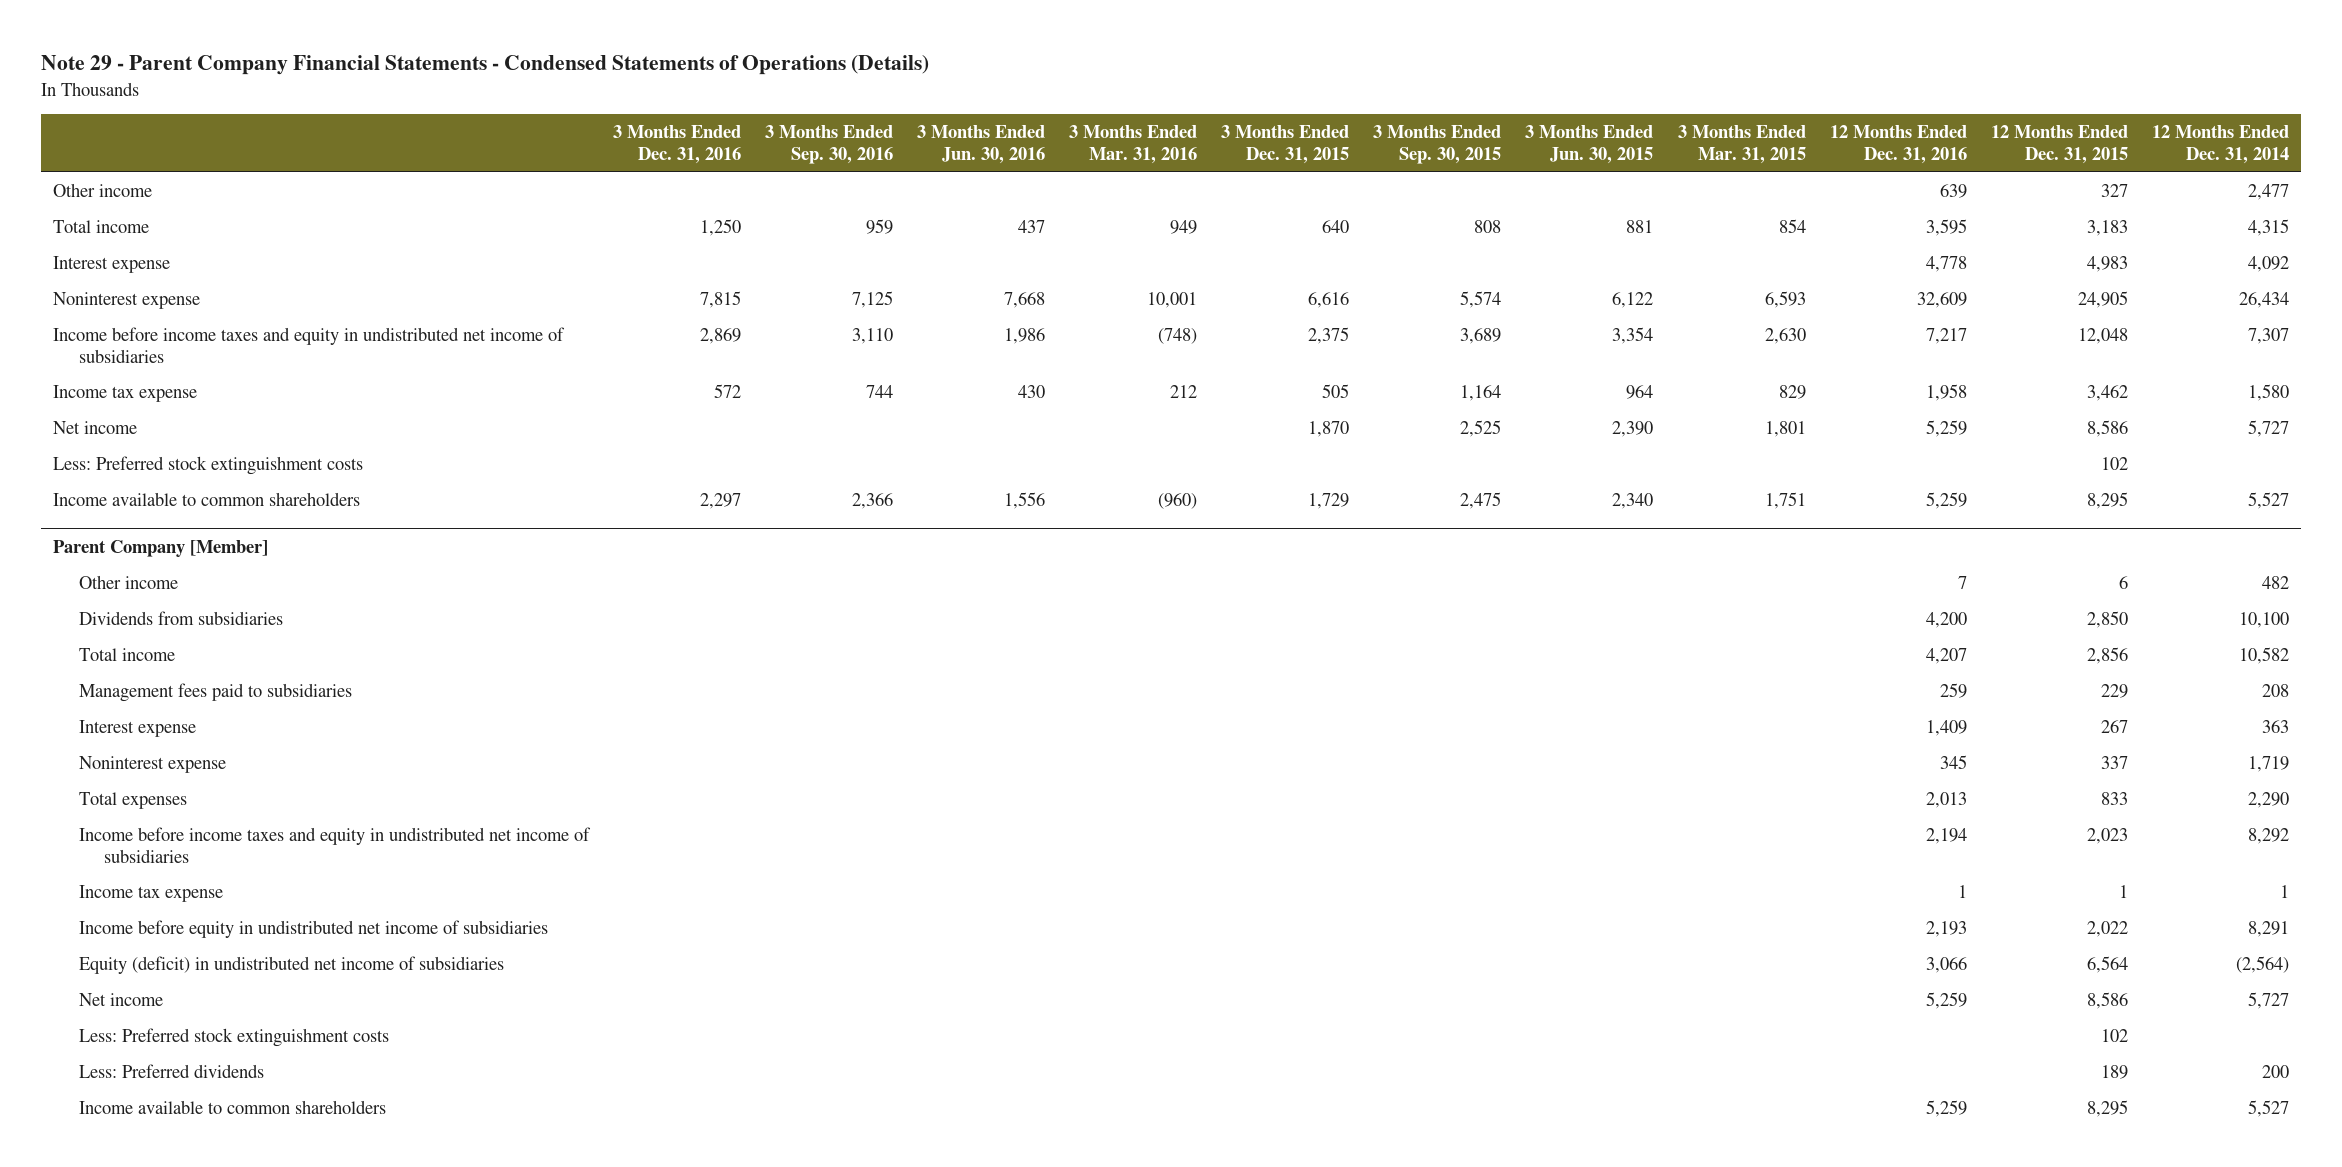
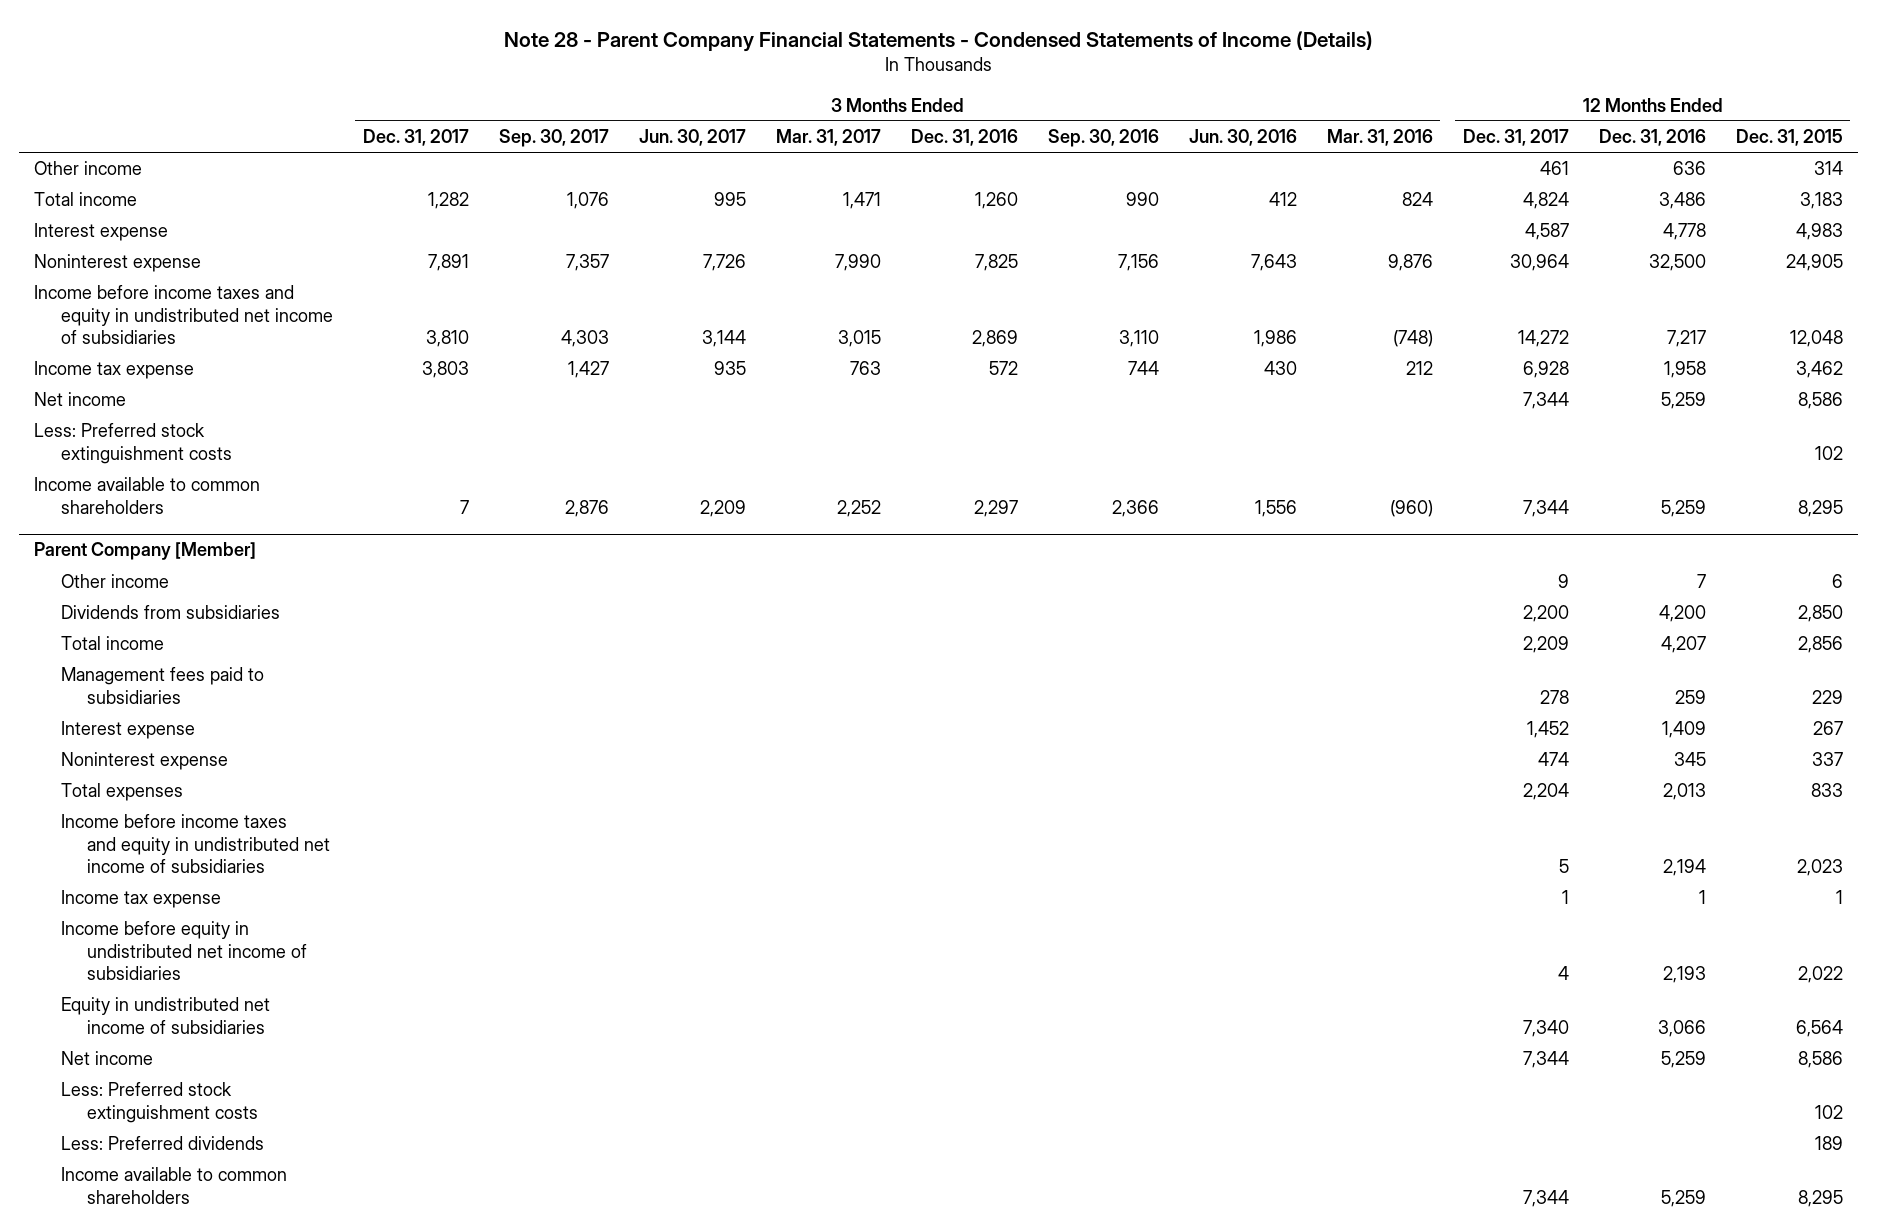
- Note 29 - Parent Company Financial Statements - Condensed Statements of Operations (Details)
+ Note 28 - Parent Company Financial Statements - Condensed Statements of Income (Details)
- | 3 Months Ended Dec. 31, 2016 | 3 Months Ended Sep. 30, 2016 | 3 Months Ended Jun. 30, 2016 | 3 Months Ended Mar. 31, 2016 | 3 Months Ended Dec. 31, 2015 | 3 Months Ended Sep. 30, 2015 | 3 Months Ended Jun. 30, 2015 | 3 Months Ended Mar. 31, 2015 | 12 Months Ended Dec. 31, 2016 | 12 Months Ended Dec. 31, 2015 | 12 Months Ended Dec. 31, 2014
+ | 3 Months Ended Dec. 31, 2017 | 3 Months Ended Sep. 30, 2017 | 3 Months Ended Jun. 30, 2017 | 3 Months Ended Mar. 31, 2017 | 3 Months Ended Dec. 31, 2016 | 3 Months Ended Sep. 30, 2016 | 3 Months Ended Jun. 30, 2016 | 3 Months Ended Mar. 31, 2016 | 12 Months Ended Dec. 31, 2017 | 12 Months Ended Dec. 31, 2016 | 12 Months Ended Dec. 31, 2015
- Other income | | | | | | | | | 639 | 327 | 2,477
- Total income | 1,250 | 959 | 437 | 949 | 640 | 808 | 881 | 854 | 3,595 | 3,183 | 4,315
+ Other income | | | | | | | | | 461 | 636 | 314
+ Total income | 1,282 | 1,076 | 995 | 1,471 | 1,260 | 990 | 412 | 824 | 4,824 | 3,486 | 3,183
- Noninterest expense | 7,815 | 7,125 | 7,668 | 10,001 | 6,616 | 5,574 | 6,122 | 6,593 | 32,609 | 24,905 | 26,434
+ Noninterest expense | 7,891 | 7,357 | 7,726 | 7,990 | 7,825 | 7,156 | 7,643 | 9,876 | 30,964 | 32,500 | 24,905
@ Parent Company [Member]
- Equity (deficit) in undistributed net income of subsidiaries | | | | | | | | | 3,066 | 6,564 | (2,564)
+ Equity in undistributed net income of subsidiaries | | | | | | | | | 7,340 | 3,066 | 6,564

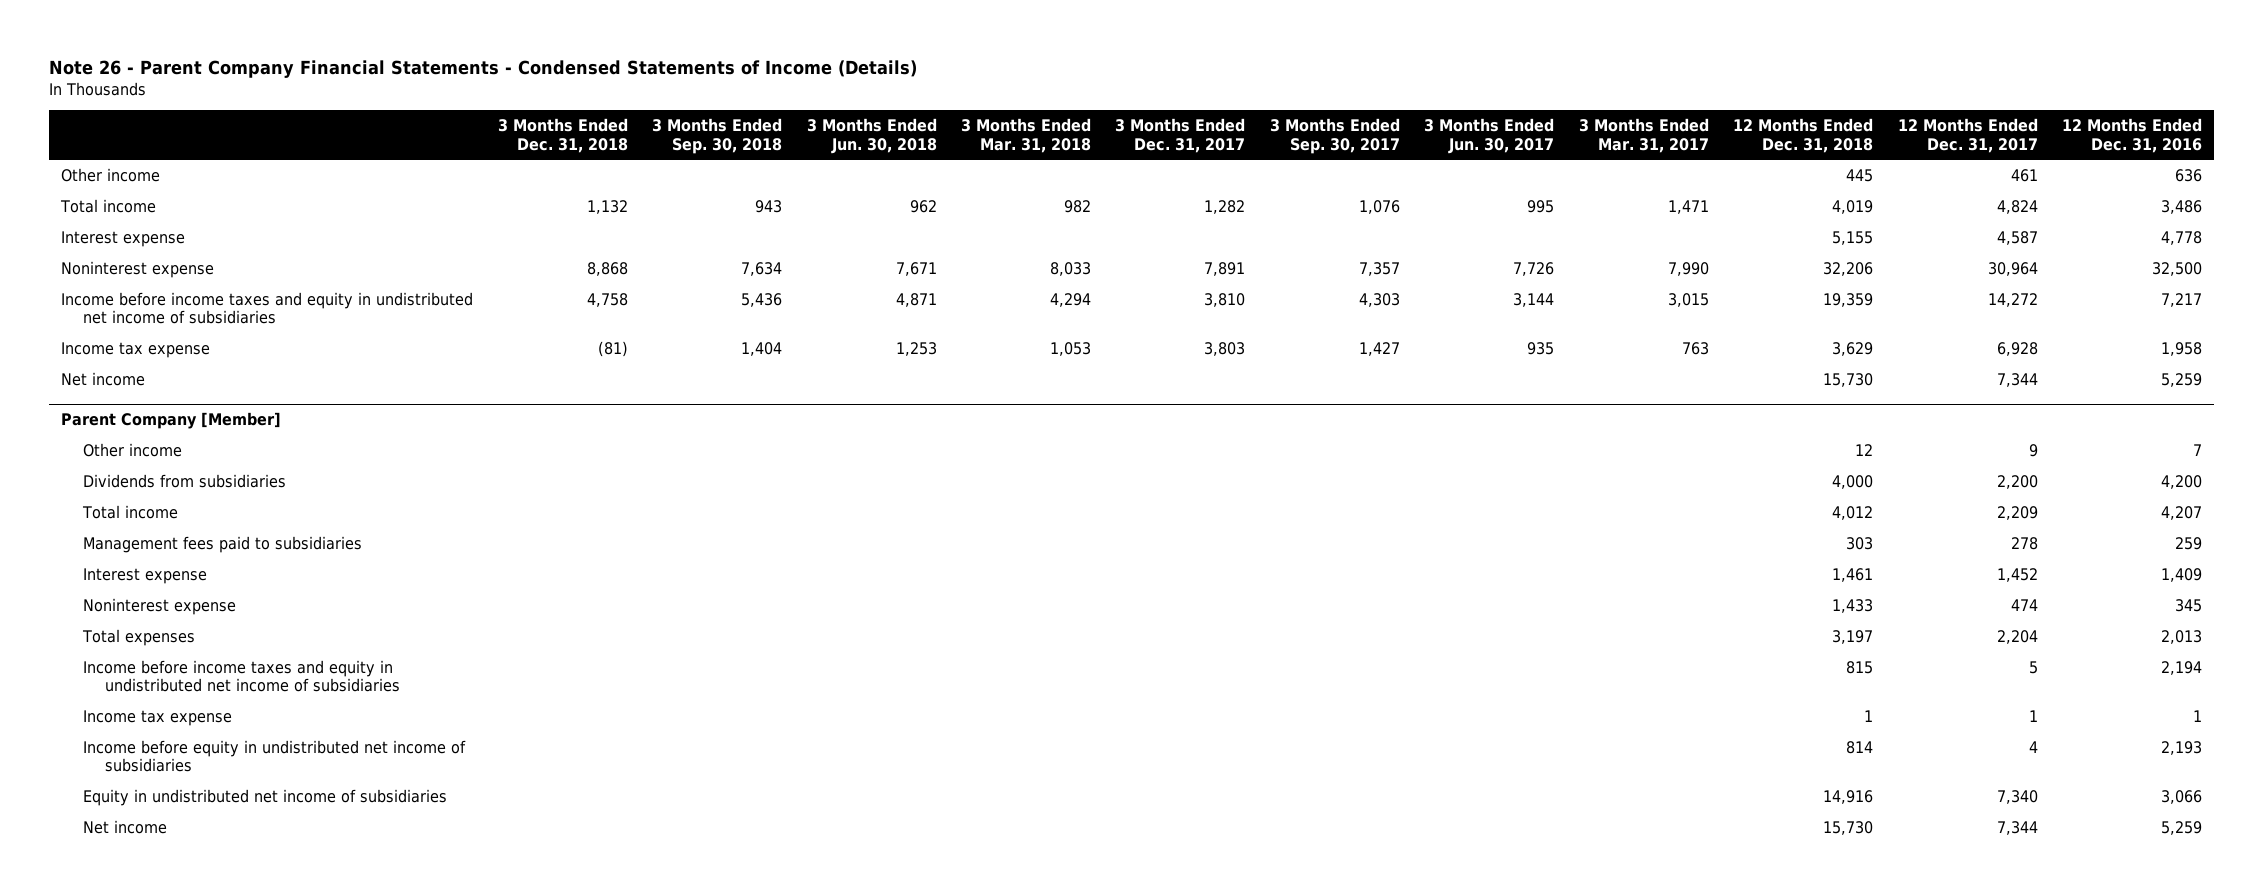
- Note 28 - Parent Company Financial Statements - Condensed Statements of Income (Details)
+ Note 26 - Parent Company Financial Statements - Condensed Statements of Income (Details)
- | 3 Months Ended Dec. 31, 2017 | 3 Months Ended Sep. 30, 2017 | 3 Months Ended Jun. 30, 2017 | 3 Months Ended Mar. 31, 2017 | 3 Months Ended Dec. 31, 2016 | 3 Months Ended Sep. 30, 2016 | 3 Months Ended Jun. 30, 2016 | 3 Months Ended Mar. 31, 2016 | 12 Months Ended Dec. 31, 2017 | 12 Months Ended Dec. 31, 2016 | 12 Months Ended Dec. 31, 2015
+ | 3 Months Ended Dec. 31, 2018 | 3 Months Ended Sep. 30, 2018 | 3 Months Ended Jun. 30, 2018 | 3 Months Ended Mar. 31, 2018 | 3 Months Ended Dec. 31, 2017 | 3 Months Ended Sep. 30, 2017 | 3 Months Ended Jun. 30, 2017 | 3 Months Ended Mar. 31, 2017 | 12 Months Ended Dec. 31, 2018 | 12 Months Ended Dec. 31, 2017 | 12 Months Ended Dec. 31, 2016
- Less: Preferred stock extinguishment costs | | | | | | | | | | | 102
- Income available to common shareholders | 7 | 2,876 | 2,209 | 2,252 | 2,297 | 2,366 | 1,556 | (960) | 7,344 | 5,259 | 8,295
@ Parent Company [Member]
- Less: Preferred stock extinguishment costs | | | | | | | | | | | 102
- Less: Preferred dividends | | | | | | | | | | | 189
- Income available to common shareholders | | | | | | | | | 7,344 | 5,259 | 8,295

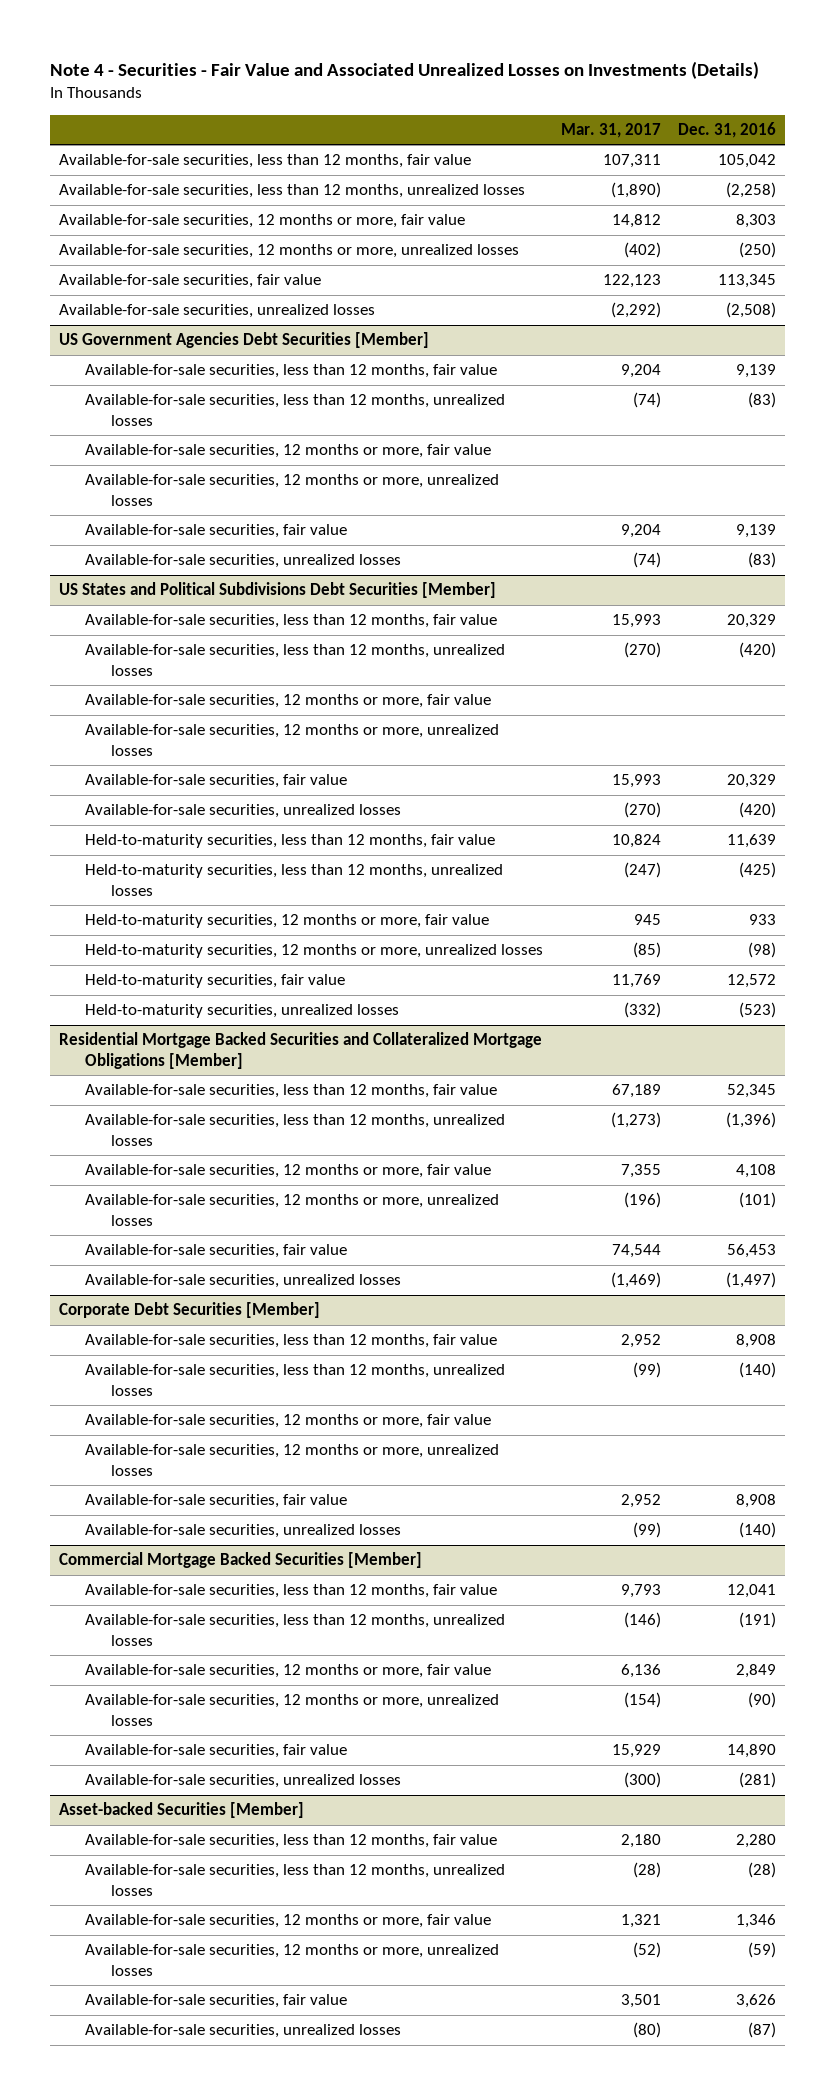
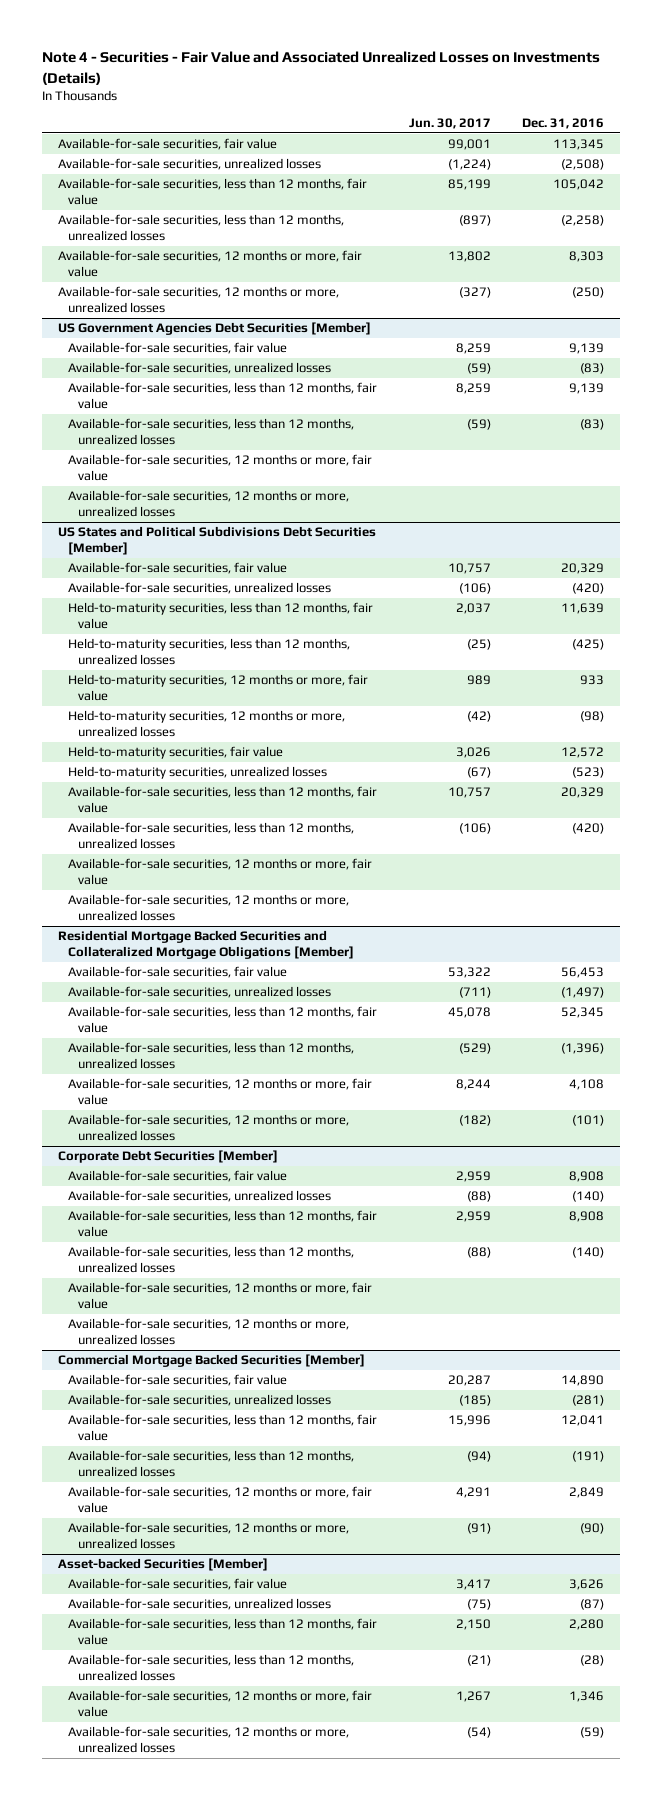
- | Mar. 31, 2017 | Dec. 31, 2016
+ | Jun. 30, 2017 | Dec. 31, 2016
moved up: Available-for-sale securities, fair value | 99,001 | 113,345
moved up: Available-for-sale securities, unrealized losses | (1,224) | (2,508)
@ US Government Agencies Debt Securities [Member]
moved up: Available-for-sale securities, fair value | 8,259 | 9,139
moved up: Available-for-sale securities, unrealized losses | (59) | (83)
@ US States and Political Subdivisions Debt Securities [Member]
moved down: Available-for-sale securities, less than 12 months, fair value | 10,757 | 20,329
moved down: Available-for-sale securities, less than 12 months, unrealized losses | (106) | (420)
moved down: Available-for-sale securities, 12 months or more, fair value
moved down: Available-for-sale securities, 12 months or more, unrealized losses
@ Residential Mortgage Backed Securities and Collateralized Mortgage Obligations [Member]
moved up: Available-for-sale securities, fair value | 53,322 | 56,453
moved up: Available-for-sale securities, unrealized losses | (711) | (1,497)
@ Corporate Debt Securities [Member]
moved up: Available-for-sale securities, fair value | 2,959 | 8,908
moved up: Available-for-sale securities, unrealized losses | (88) | (140)
@ Commercial Mortgage Backed Securities [Member]
moved up: Available-for-sale securities, fair value | 20,287 | 14,890
moved up: Available-for-sale securities, unrealized losses | (185) | (281)
@ Asset-backed Securities [Member]
moved up: Available-for-sale securities, fair value | 3,417 | 3,626
moved up: Available-for-sale securities, unrealized losses | (75) | (87)

